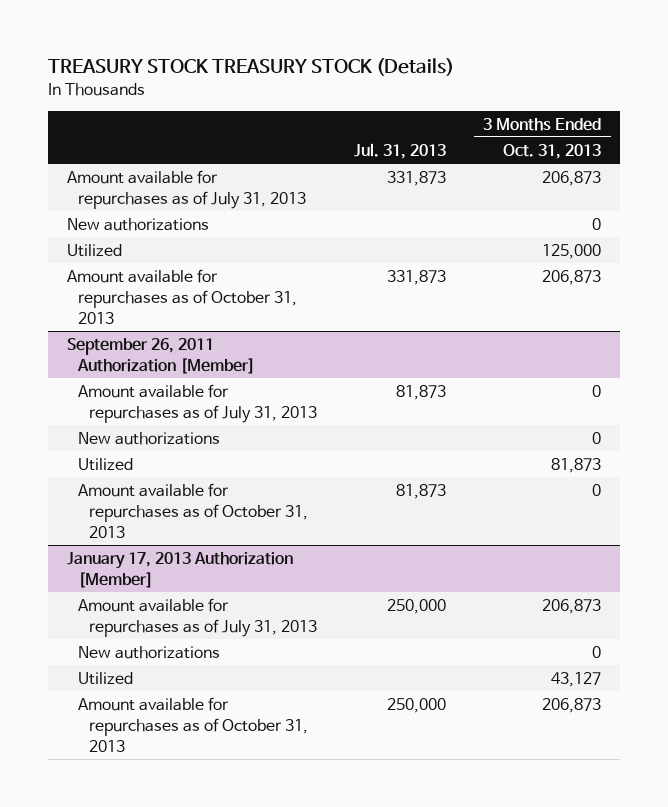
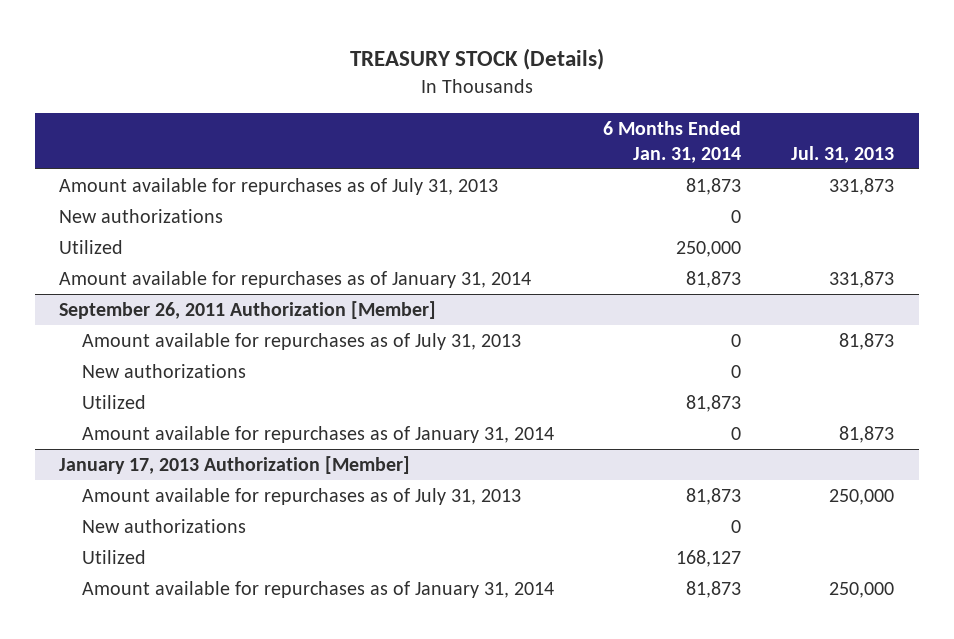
- TREASURY STOCK TREASURY STOCK (Details)
+ TREASURY STOCK (Details)
- | Jul. 31, 2013 | 3 Months Ended Oct. 31, 2013
+ | 6 Months Ended Jan. 31, 2014 | Jul. 31, 2013
- Amount available for repurchases as of October 31, 2013 | 331,873 | 206,873
+ Amount available for repurchases as of January 31, 2014 | 81,873 | 331,873
@ September 26, 2011 Authorization [Member]
- Amount available for repurchases as of October 31, 2013 | 81,873 | 0
+ Amount available for repurchases as of January 31, 2014 | 0 | 81,873
@ January 17, 2013 Authorization [Member]
- Amount available for repurchases as of October 31, 2013 | 250,000 | 206,873
+ Amount available for repurchases as of January 31, 2014 | 81,873 | 250,000

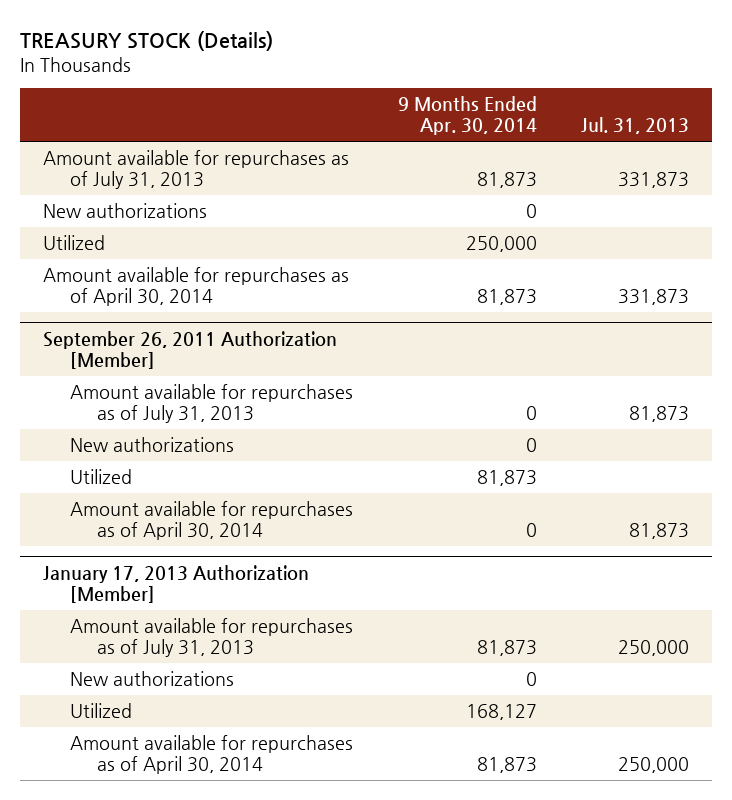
- | 6 Months Ended Jan. 31, 2014 | Jul. 31, 2013
+ | 9 Months Ended Apr. 30, 2014 | Jul. 31, 2013
- Amount available for repurchases as of January 31, 2014 | 81,873 | 331,873
+ Amount available for repurchases as of April 30, 2014 | 81,873 | 331,873
@ September 26, 2011 Authorization [Member]
- Amount available for repurchases as of January 31, 2014 | 0 | 81,873
+ Amount available for repurchases as of April 30, 2014 | 0 | 81,873
@ January 17, 2013 Authorization [Member]
- Amount available for repurchases as of January 31, 2014 | 81,873 | 250,000
+ Amount available for repurchases as of April 30, 2014 | 81,873 | 250,000

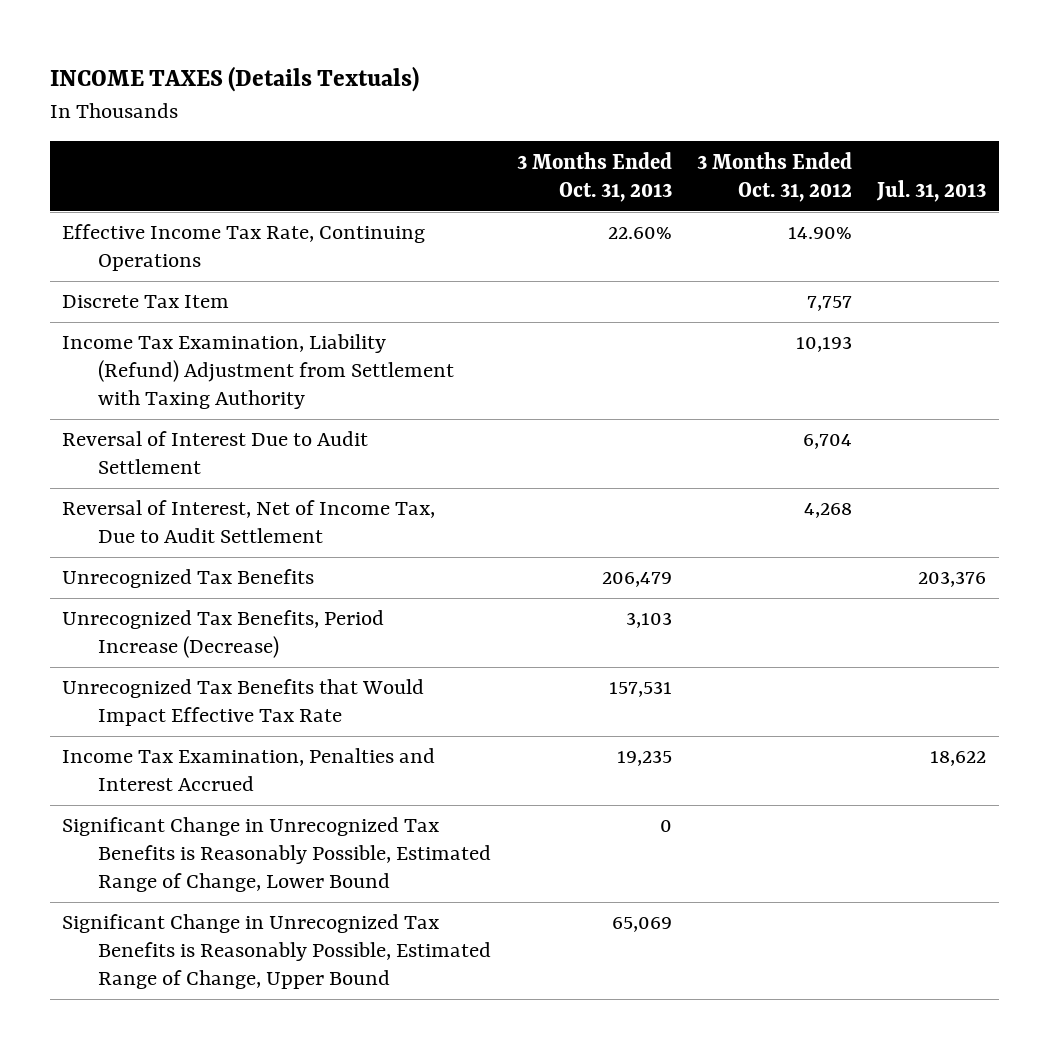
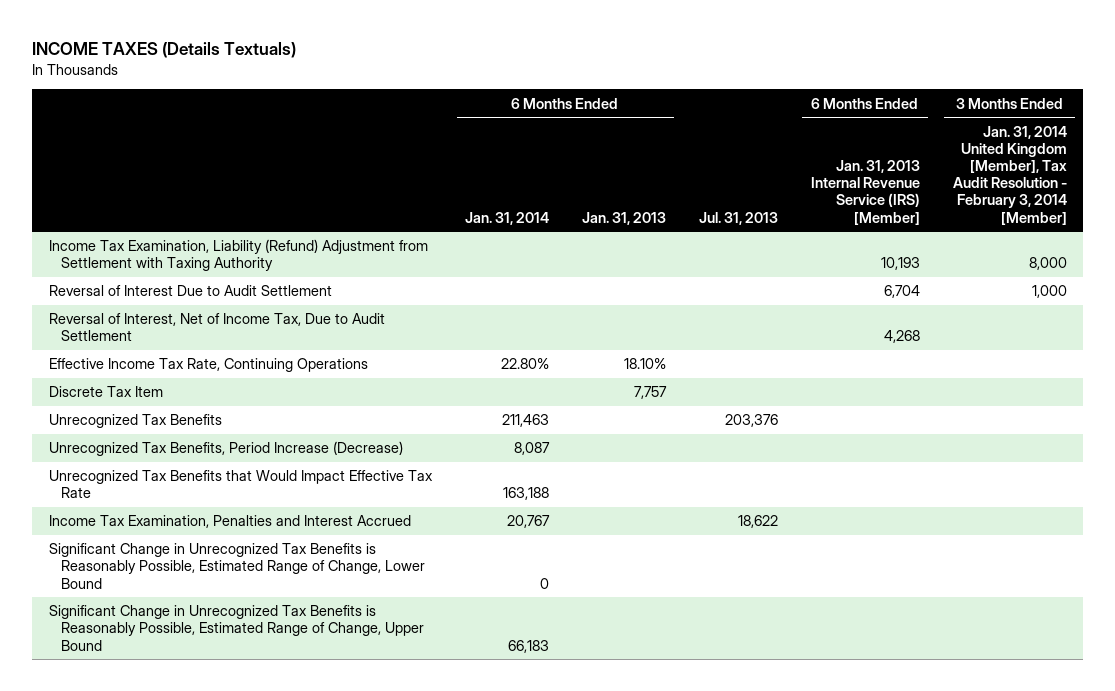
- | 3 Months Ended Oct. 31, 2013 | 3 Months Ended Oct. 31, 2012 | Jul. 31, 2013
+ | 6 Months Ended Jan. 31, 2014 | 6 Months Ended Jan. 31, 2013 | Jul. 31, 2013 | 6 Months Ended Jan. 31, 2013 Internal Revenue Service (IRS) [Member] | 3 Months Ended Jan. 31, 2014 United Kingdom [Member], Tax Audit Resolution - February 3, 2014 [Member]
moved down: Effective Income Tax Rate, Continuing Operations | 22.80% | 18.10% | | |
moved down: Discrete Tax Item | | 7,757 | | |

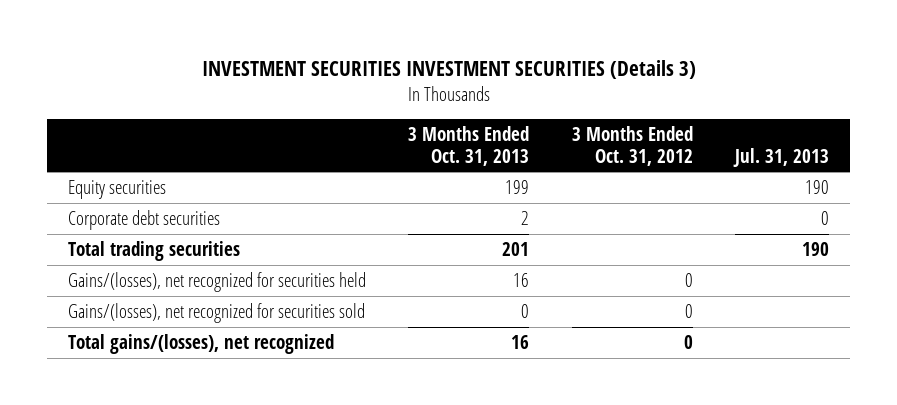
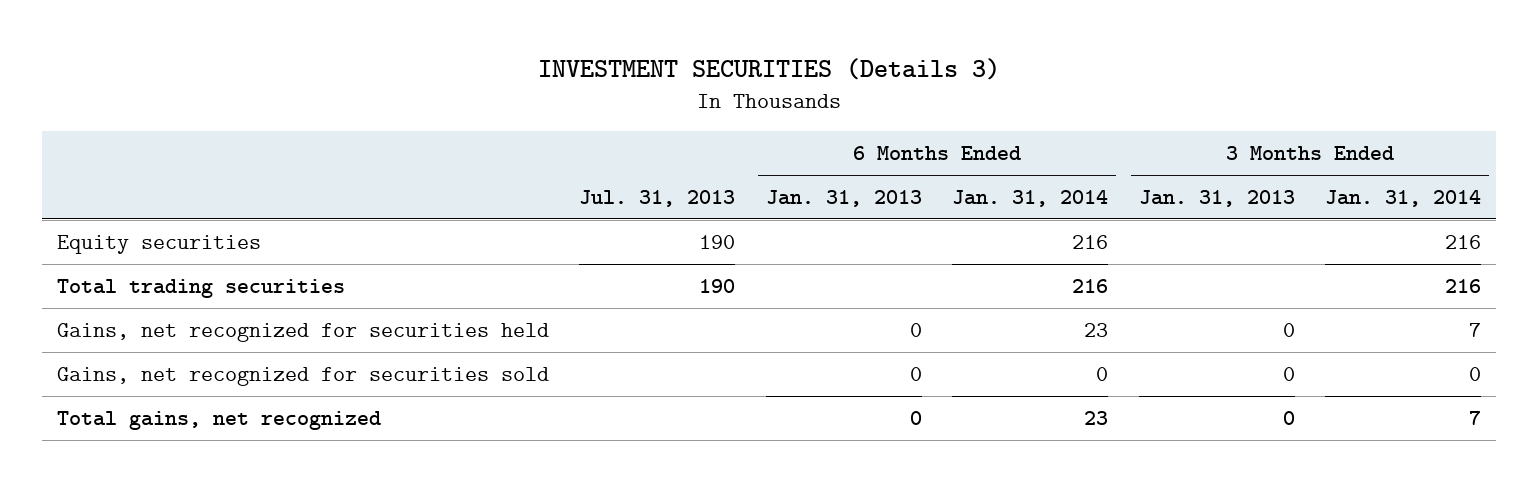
- INVESTMENT SECURITIES INVESTMENT SECURITIES (Details 3)
+ INVESTMENT SECURITIES (Details 3)
- | 3 Months Ended Oct. 31, 2013 | 3 Months Ended Oct. 31, 2012 | Jul. 31, 2013
+ | Jul. 31, 2013 | 6 Months Ended Jan. 31, 2013 | 6 Months Ended Jan. 31, 2014 | 3 Months Ended Jan. 31, 2013 | 3 Months Ended Jan. 31, 2014
- Corporate debt securities | 2 | | 0
- Gains/(losses), net recognized for securities held | 16 | 0 |
- Gains/(losses), net recognized for securities sold | 0 | 0 |
- Total gains/(losses), net recognized | 16 | 0 |
+ Gains, net recognized for securities held | | 0 | 23 | 0 | 7
+ Gains, net recognized for securities sold | | 0 | 0 | 0 | 0
+ Total gains, net recognized | | 0 | 23 | 0 | 7

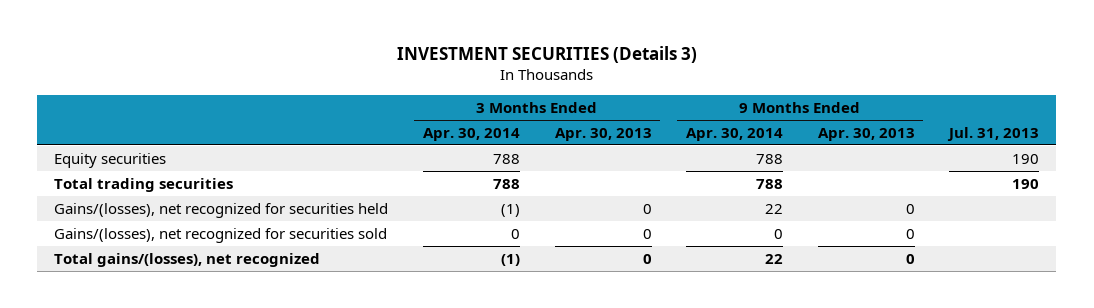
- | Jul. 31, 2013 | 6 Months Ended Jan. 31, 2013 | 6 Months Ended Jan. 31, 2014 | 3 Months Ended Jan. 31, 2013 | 3 Months Ended Jan. 31, 2014
+ | 3 Months Ended Apr. 30, 2014 | 3 Months Ended Apr. 30, 2013 | 9 Months Ended Apr. 30, 2014 | 9 Months Ended Apr. 30, 2013 | Jul. 31, 2013
- Gains, net recognized for securities held | | 0 | 23 | 0 | 7
- Gains, net recognized for securities sold | | 0 | 0 | 0 | 0
- Total gains, net recognized | | 0 | 23 | 0 | 7
+ Gains/(losses), net recognized for securities held | (1) | 0 | 22 | 0 |
+ Gains/(losses), net recognized for securities sold | 0 | 0 | 0 | 0 |
+ Total gains/(losses), net recognized | (1) | 0 | 22 | 0 |

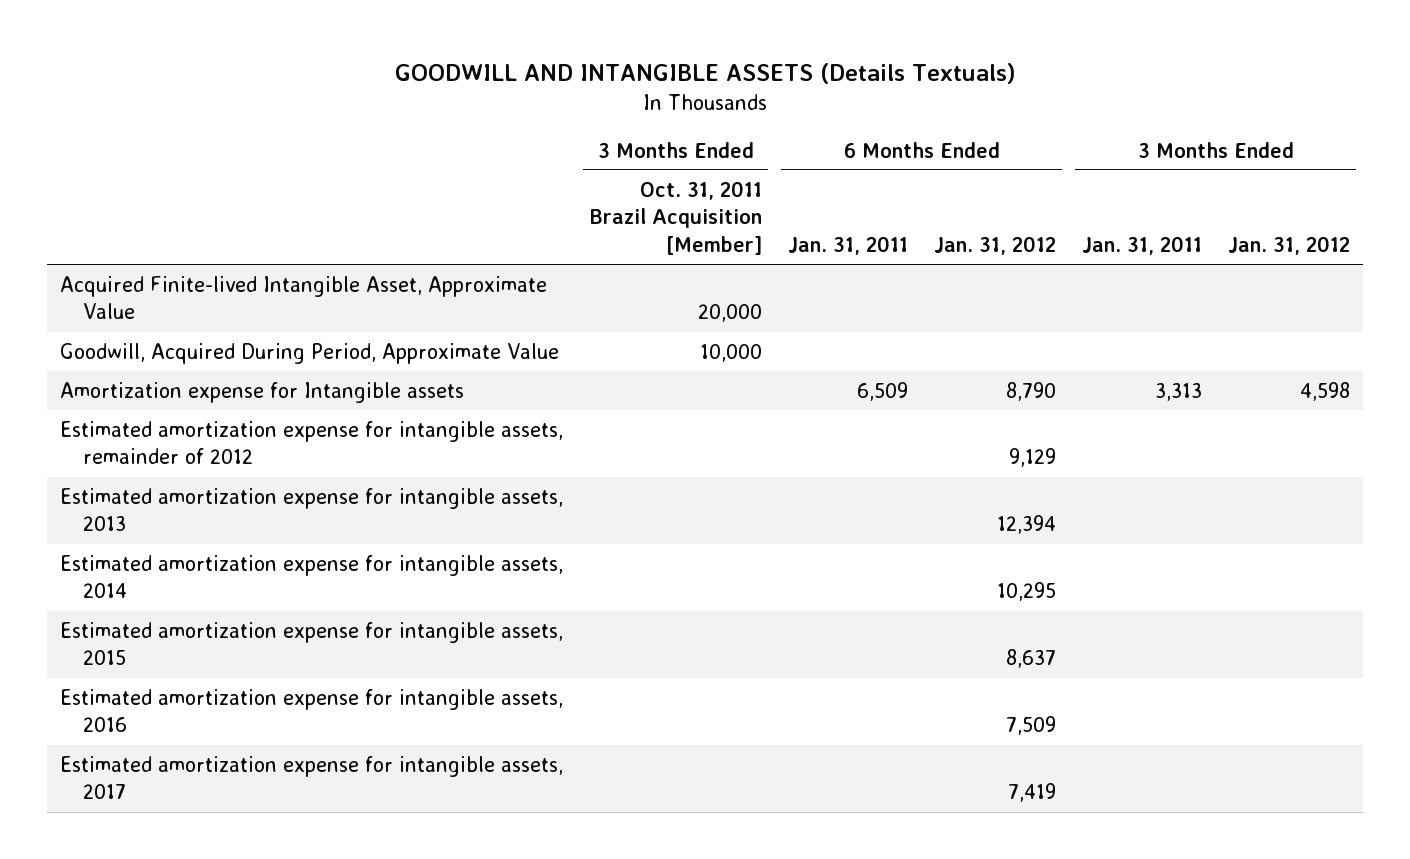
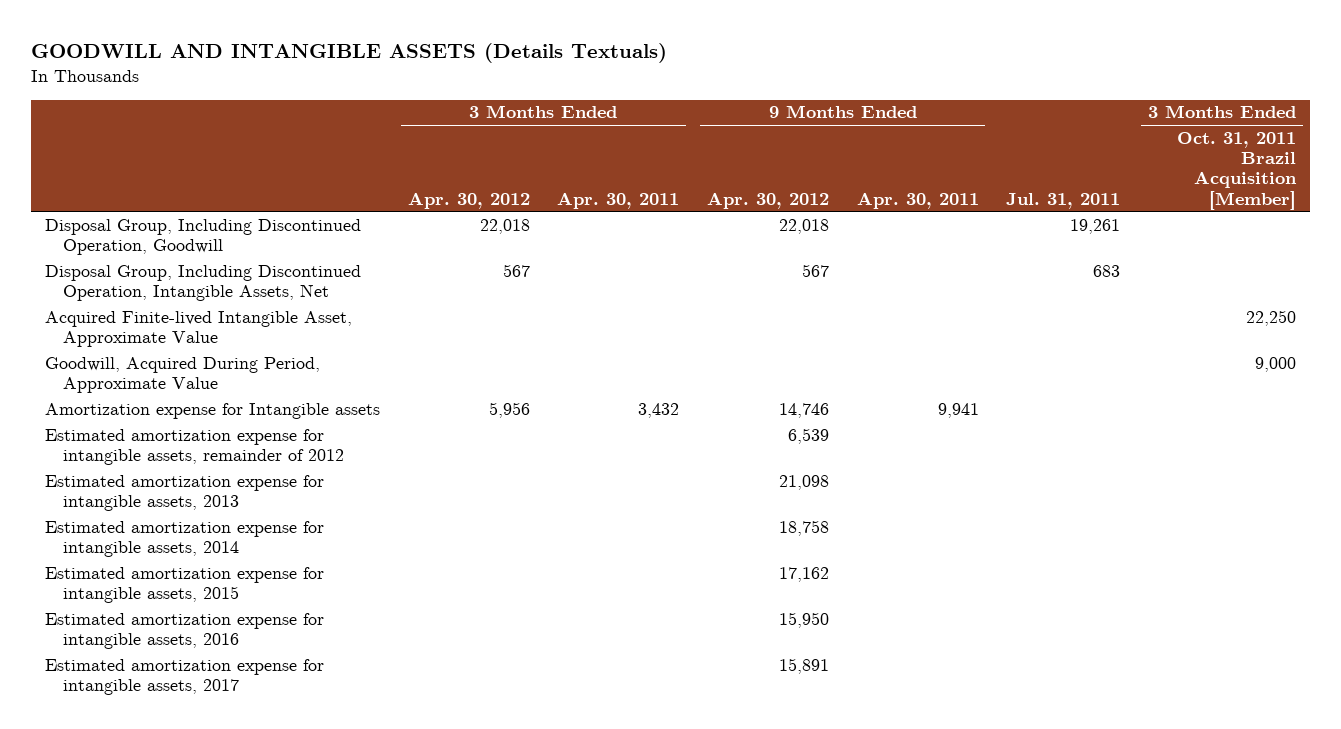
- | 3 Months Ended Oct. 31, 2011 Brazil Acquisition [Member] | 6 Months Ended Jan. 31, 2011 | 6 Months Ended Jan. 31, 2012 | 3 Months Ended Jan. 31, 2011 | 3 Months Ended Jan. 31, 2012
+ | 3 Months Ended Apr. 30, 2012 | 3 Months Ended Apr. 30, 2011 | 9 Months Ended Apr. 30, 2012 | 9 Months Ended Apr. 30, 2011 | Jul. 31, 2011 | 3 Months Ended Oct. 31, 2011 Brazil Acquisition [Member]
- Acquired Finite-lived Intangible Asset, Approximate Value | 20,000 | | | |
- Goodwill, Acquired During Period, Approximate Value | 10,000 | | | |
+ Disposal Group, Including Discontinued Operation, Goodwill | 22,018 | | 22,018 | | 19,261 |
+ Disposal Group, Including Discontinued Operation, Intangible Assets, Net | 567 | | 567 | | 683 |
+ Acquired Finite-lived Intangible Asset, Approximate Value | | | | | | 22,250
+ Goodwill, Acquired During Period, Approximate Value | | | | | | 9,000

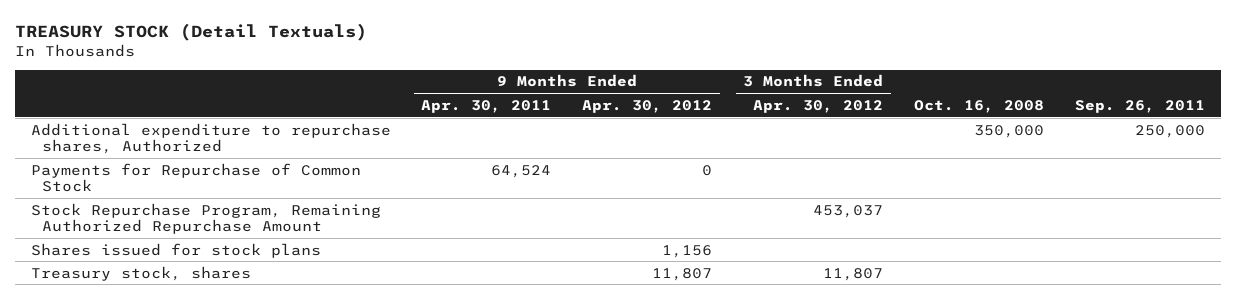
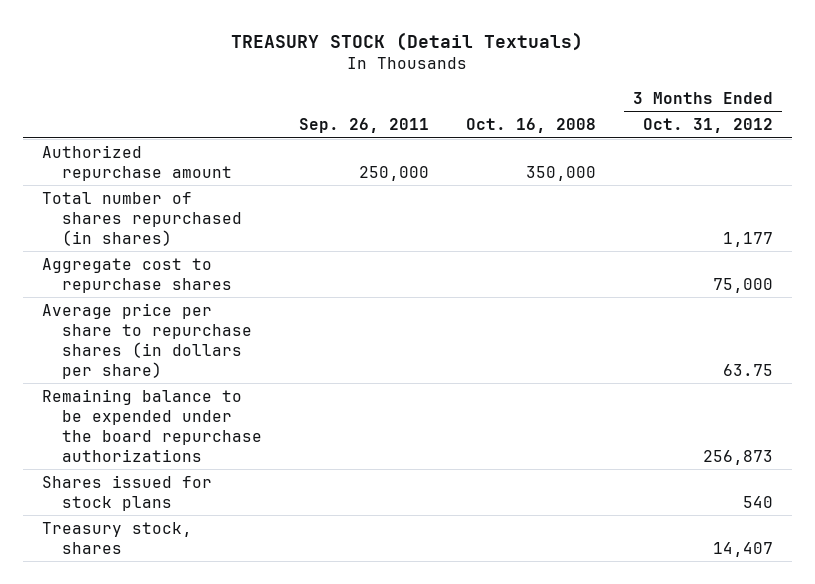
- | 9 Months Ended Apr. 30, 2011 | 9 Months Ended Apr. 30, 2012 | 3 Months Ended Apr. 30, 2012 | Oct. 16, 2008 | Sep. 26, 2011
+ | Sep. 26, 2011 | Oct. 16, 2008 | 3 Months Ended Oct. 31, 2012
- Additional expenditure to repurchase shares, Authorized | | | | 350,000 | 250,000
- Payments for Repurchase of Common Stock | 64,524 | 0 | | |
- Stock Repurchase Program, Remaining Authorized Repurchase Amount | | | 453,037 | |
+ Authorized repurchase amount | 250,000 | 350,000 |
+ Total number of shares repurchased (in shares) | | | 1,177
+ Aggregate cost to repurchase shares | | | 75,000
+ Average price per share to repurchase shares (in dollars per share) | | | 63.75
+ Remaining balance to be expended under the board repurchase authorizations | | | 256,873

